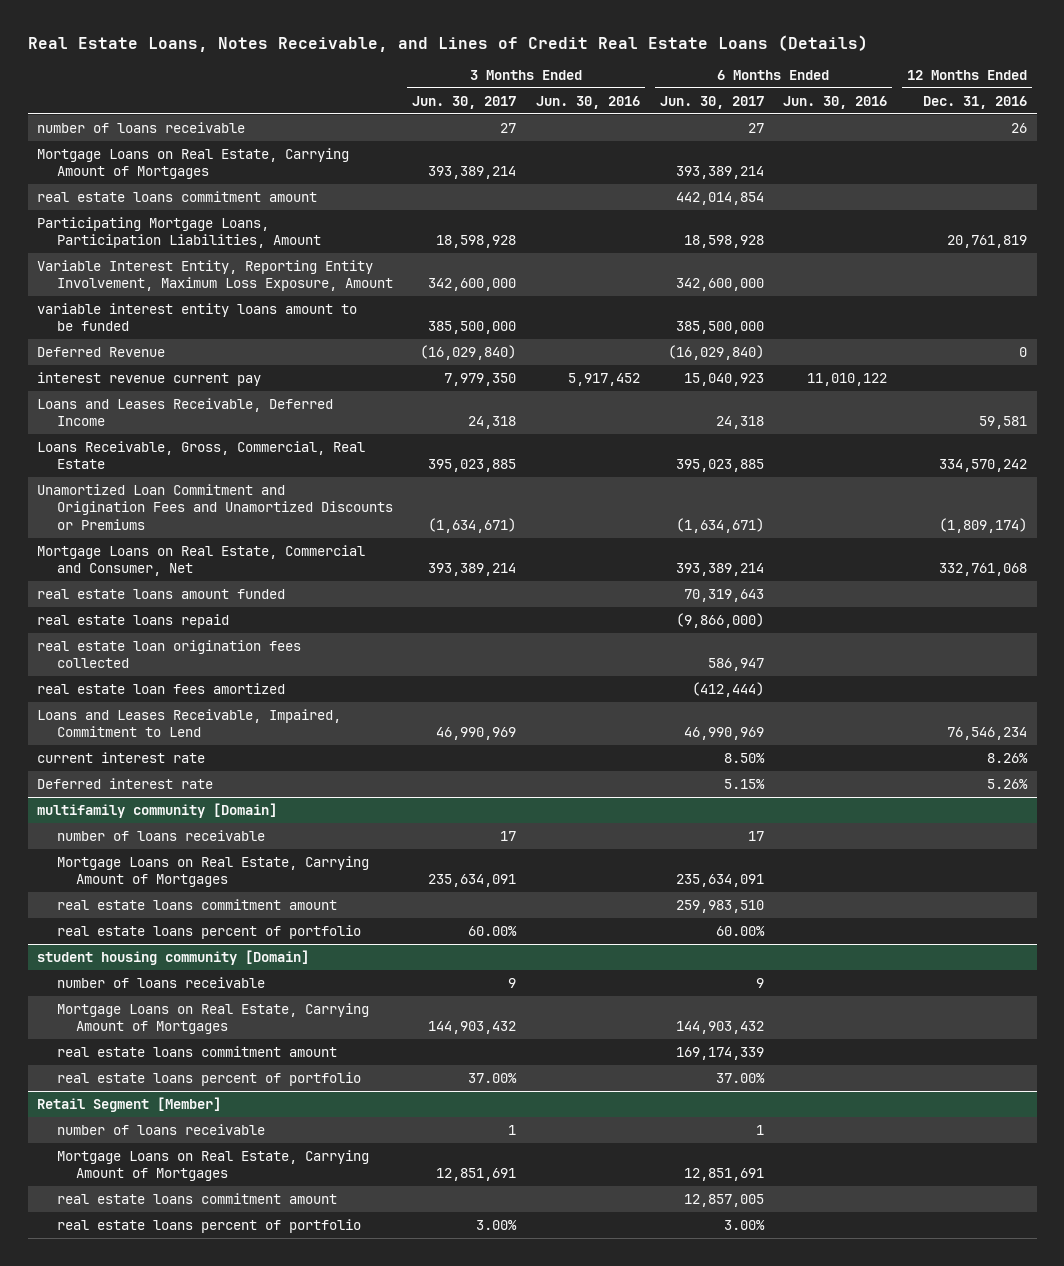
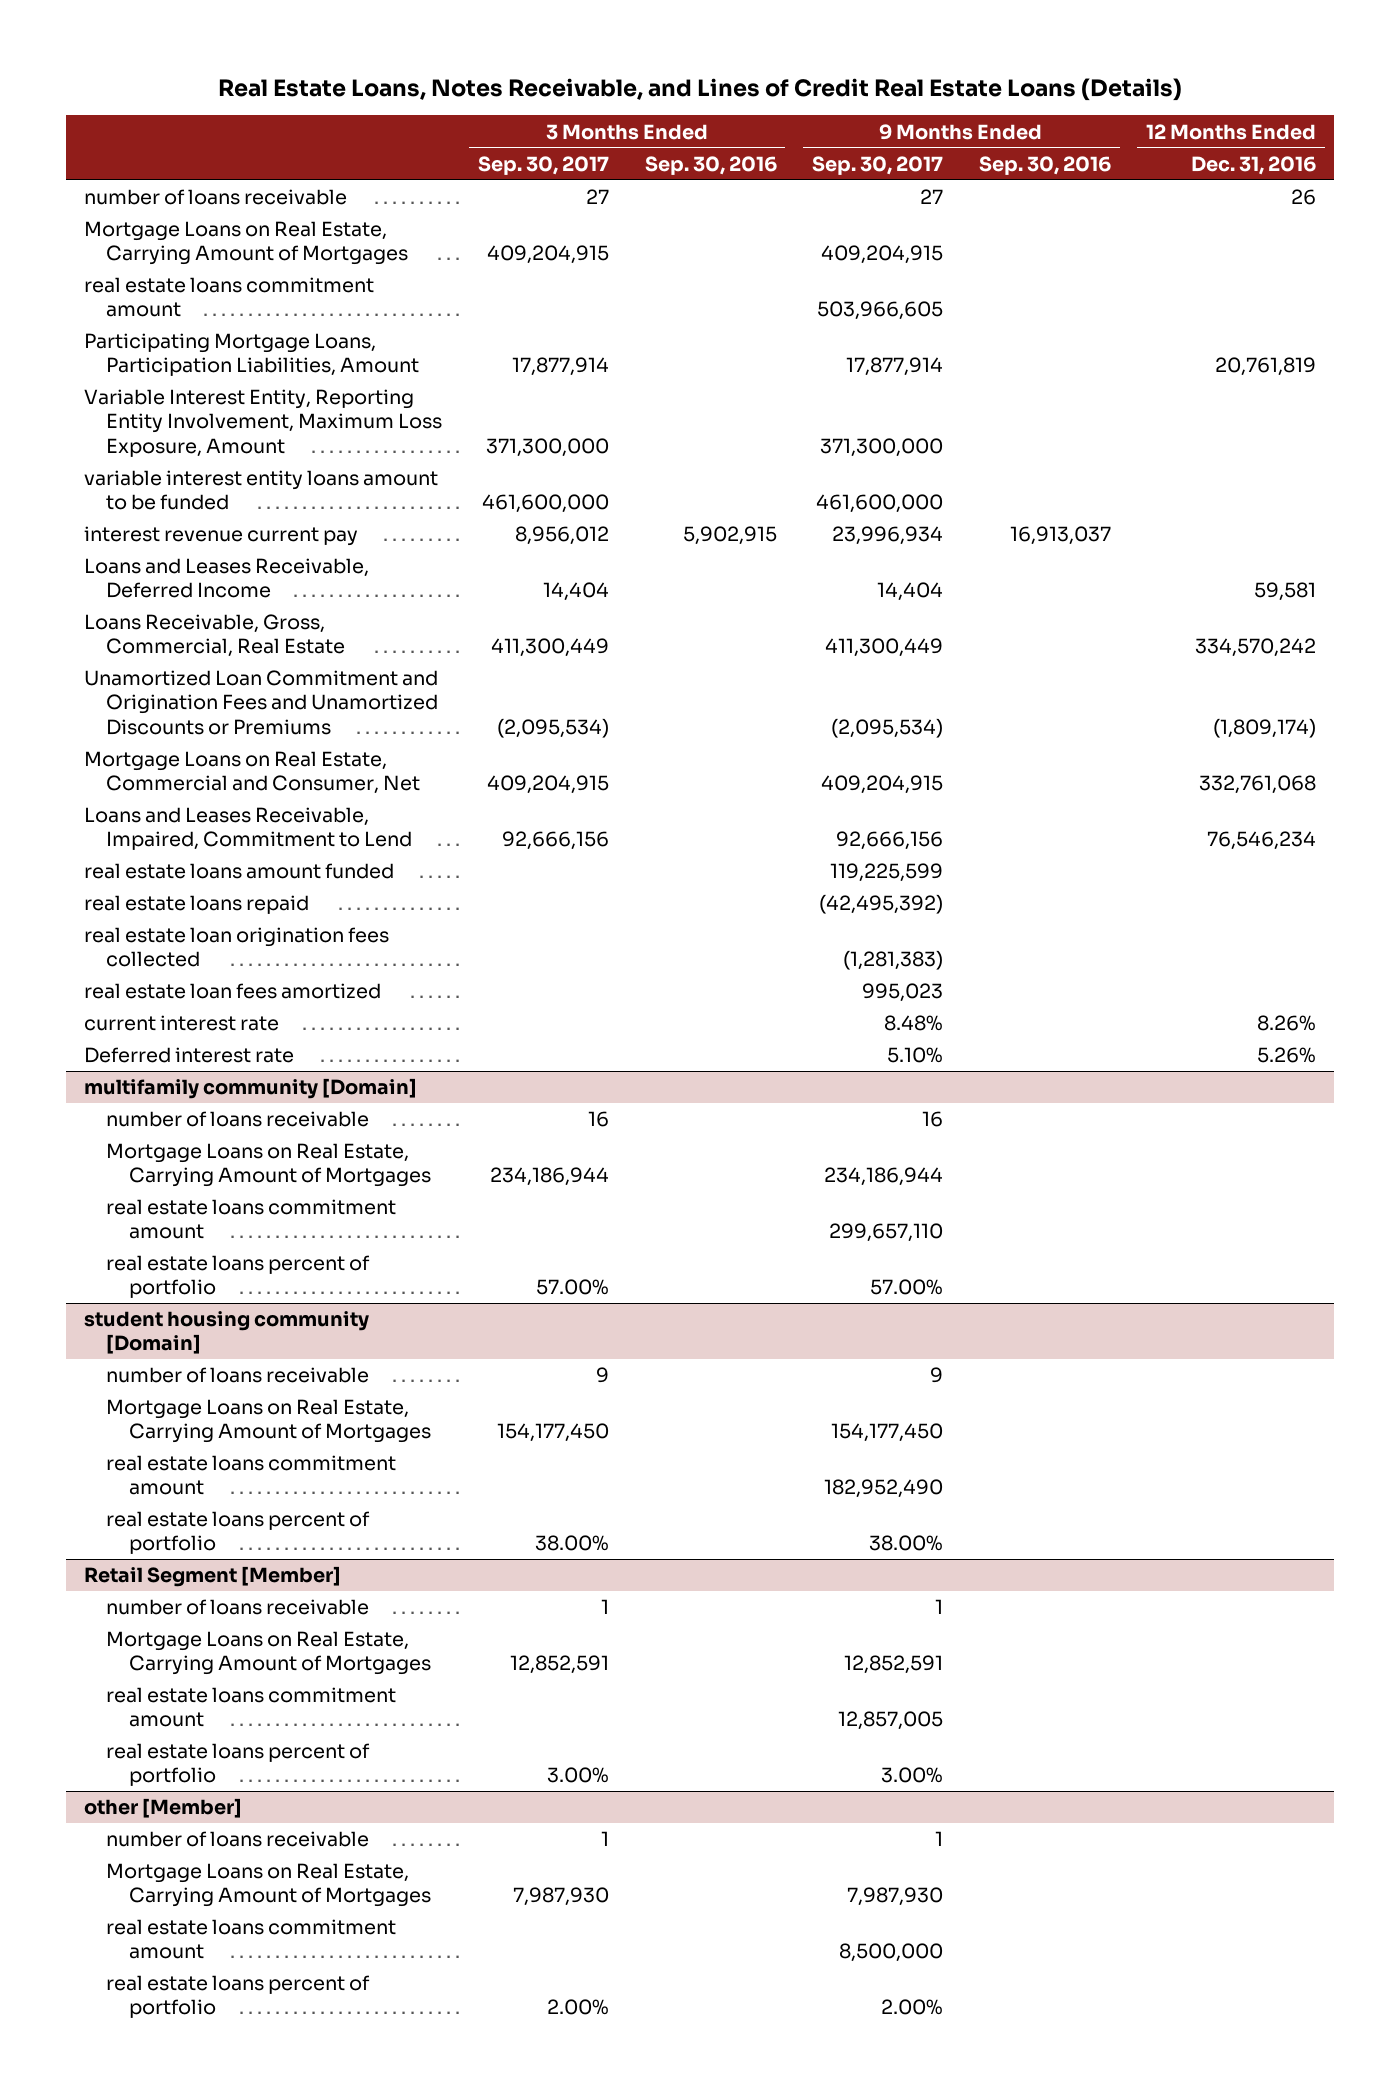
- | 3 Months Ended Jun. 30, 2017 | 3 Months Ended Jun. 30, 2016 | 6 Months Ended Jun. 30, 2017 | 6 Months Ended Jun. 30, 2016 | 12 Months Ended Dec. 31, 2016
+ | 3 Months Ended Sep. 30, 2017 | 3 Months Ended Sep. 30, 2016 | 9 Months Ended Sep. 30, 2017 | 9 Months Ended Sep. 30, 2016 | 12 Months Ended Dec. 31, 2016
- Deferred Revenue | (16,029,840) | | (16,029,840) | | 0
moved up: Loans and Leases Receivable, Impaired, Commitment to Lend | 92,666,156 | | 92,666,156 | | 76,546,234
+ other [Member]
+ number of loans receivable | 1 | | 1 | |
+ Mortgage Loans on Real Estate, Carrying Amount of Mortgages | 7,987,930 | | 7,987,930 | |
+ real estate loans commitment amount | | | 8,500,000 | |
+ real estate loans percent of portfolio | 2.00% | | 2.00% | |

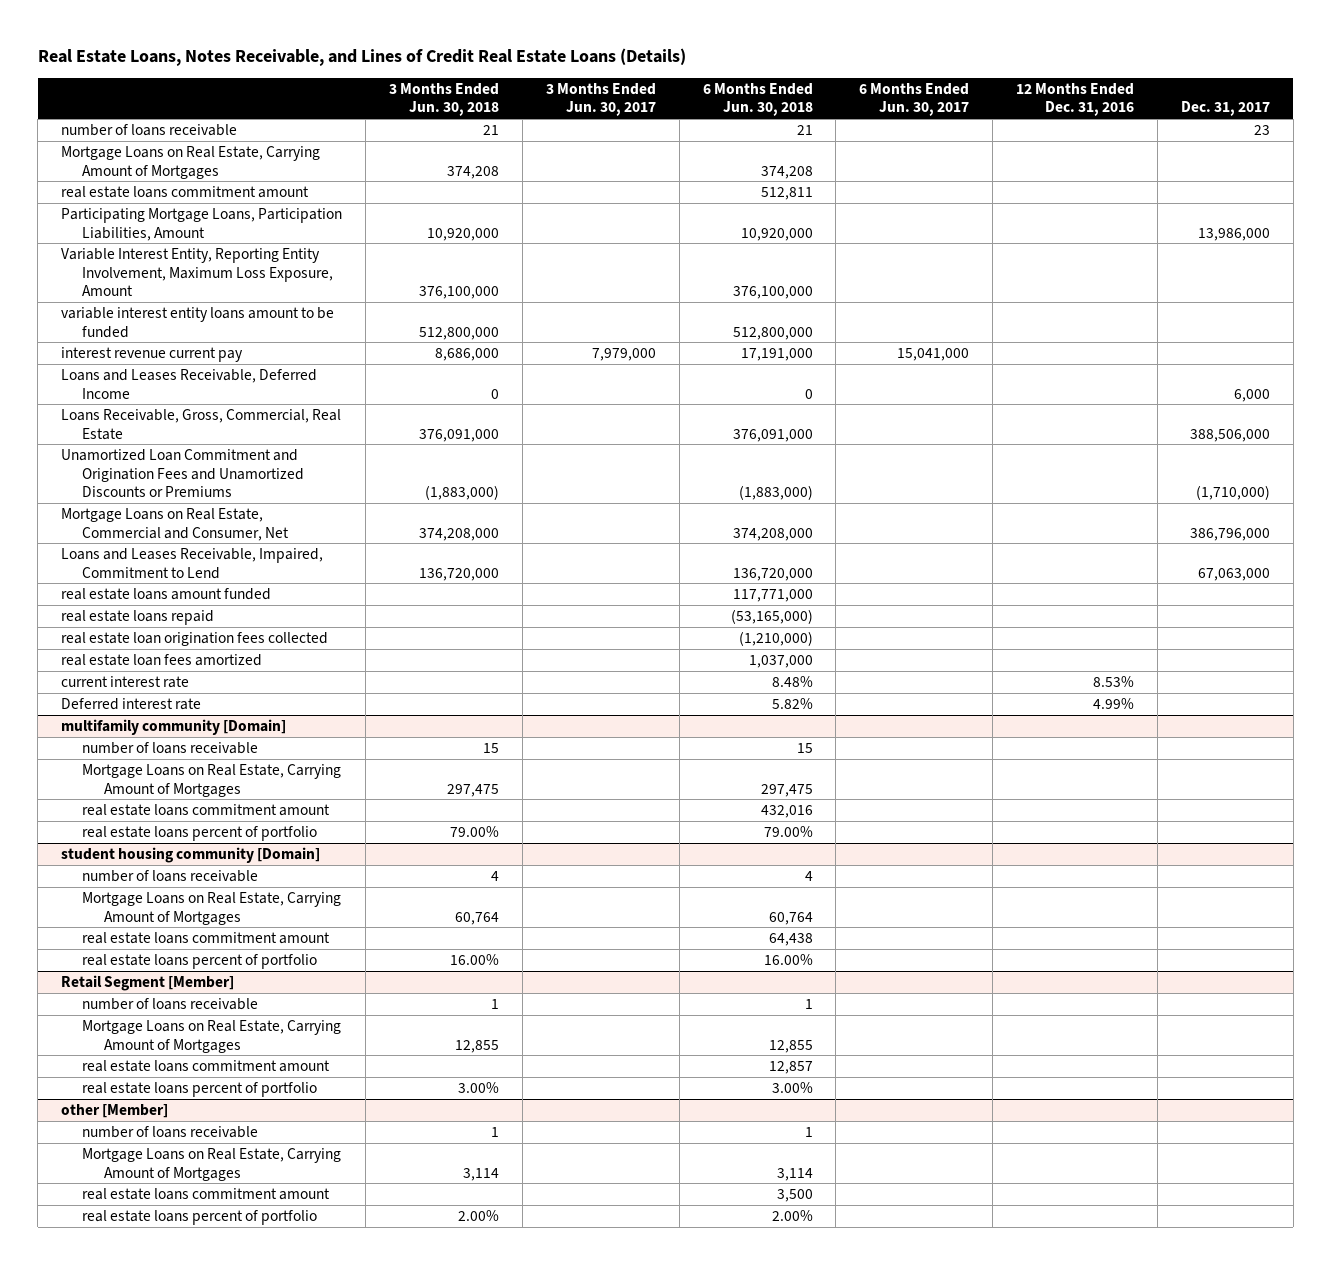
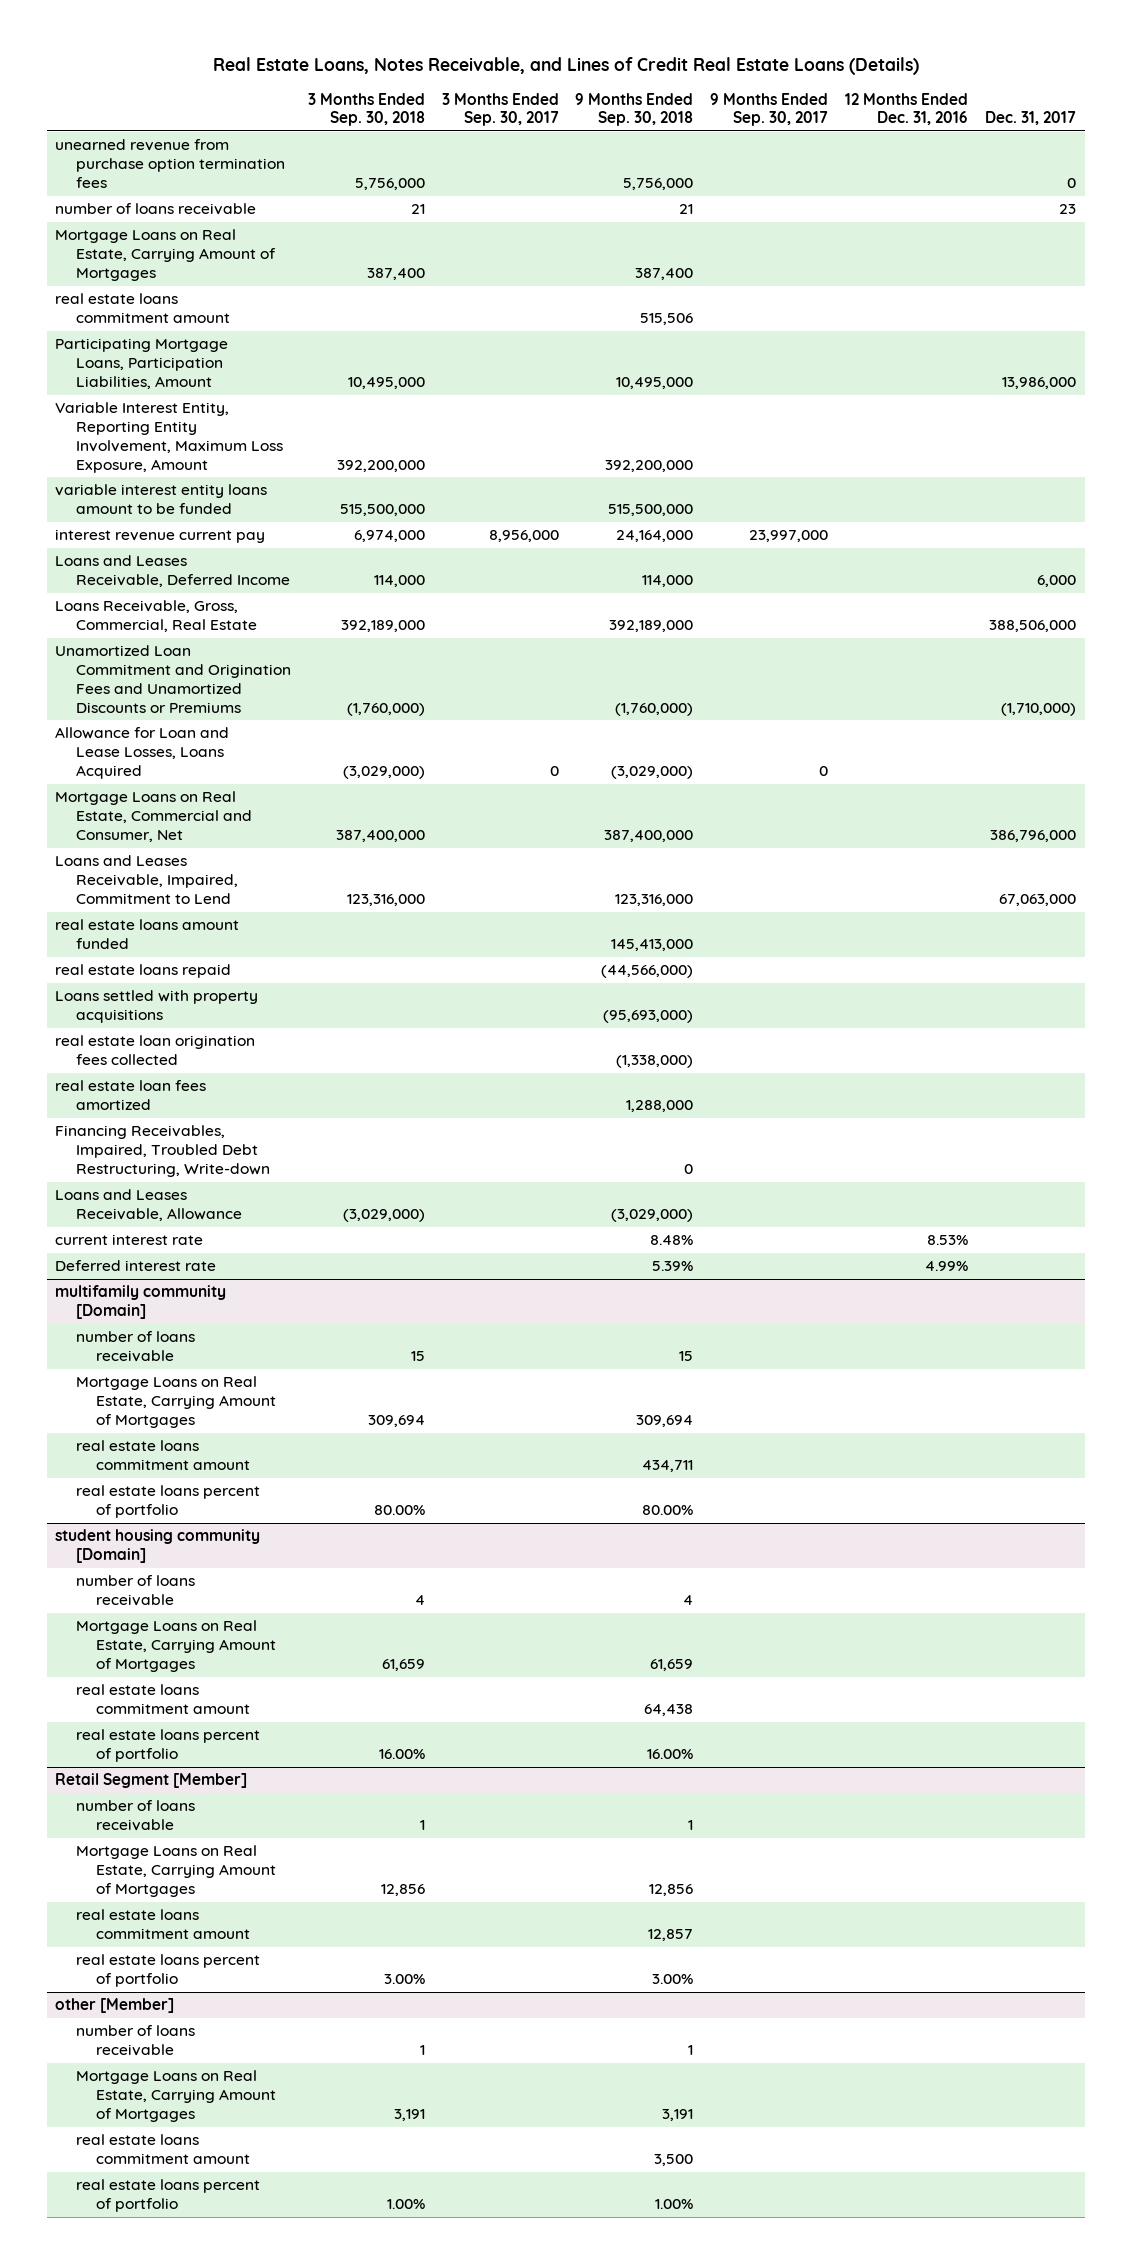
- | 3 Months Ended Jun. 30, 2018 | 3 Months Ended Jun. 30, 2017 | 6 Months Ended Jun. 30, 2018 | 6 Months Ended Jun. 30, 2017 | 12 Months Ended Dec. 31, 2016 | Dec. 31, 2017
+ | 3 Months Ended Sep. 30, 2018 | 3 Months Ended Sep. 30, 2017 | 9 Months Ended Sep. 30, 2018 | 9 Months Ended Sep. 30, 2017 | 12 Months Ended Dec. 31, 2016 | Dec. 31, 2017
+ unearned revenue from purchase option termination fees | 5,756,000 | | 5,756,000 | | | 0
+ Allowance for Loan and Lease Losses, Loans Acquired | (3,029,000) | 0 | (3,029,000) | 0 | |
+ Loans settled with property acquisitions | | | (95,693,000) | | |
+ Financing Receivables, Impaired, Troubled Debt Restructuring, Write-down | | | 0 | | |
+ Loans and Leases Receivable, Allowance | (3,029,000) | | (3,029,000) | | |

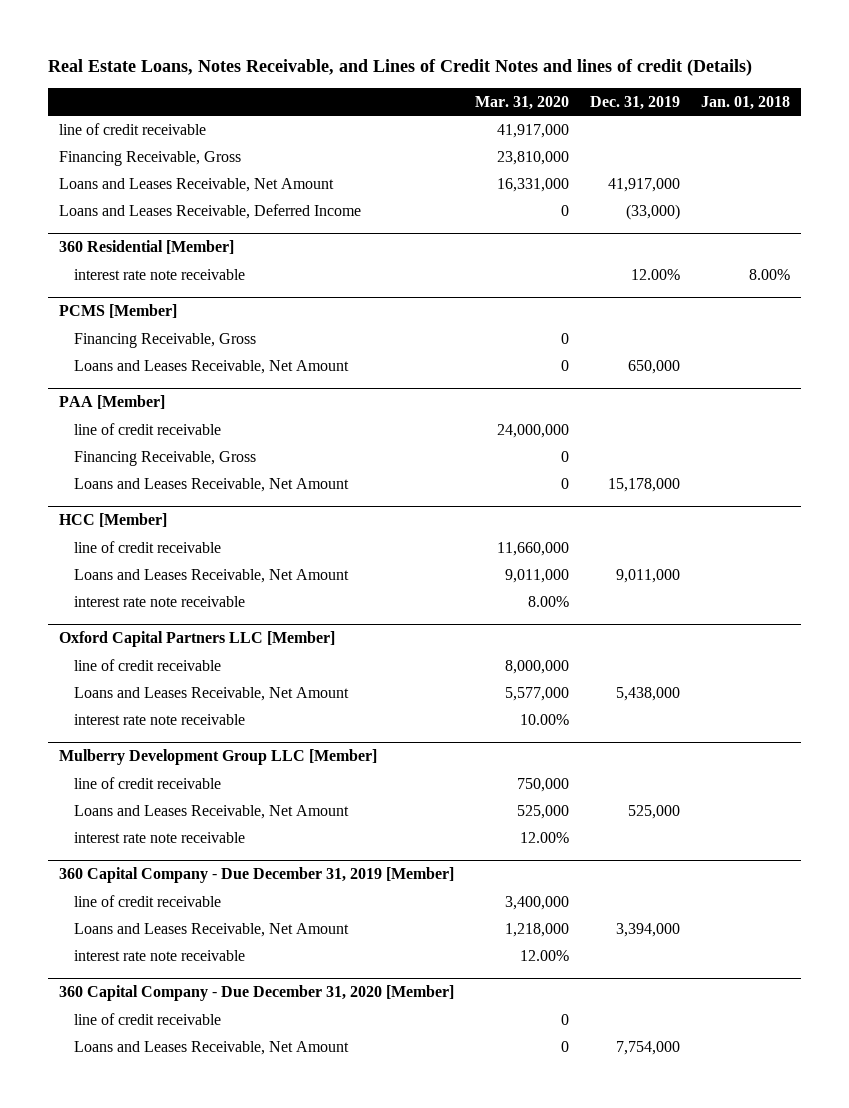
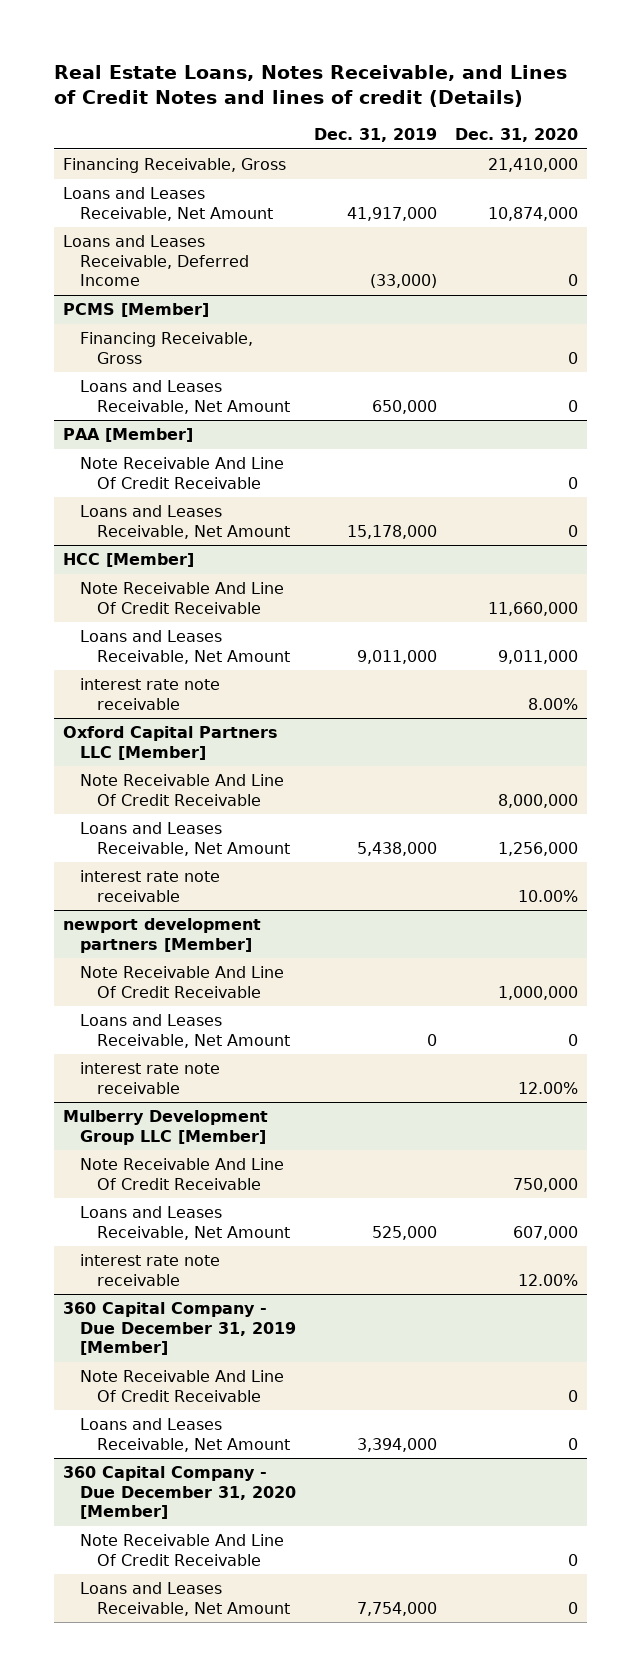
- | Mar. 31, 2020 | Dec. 31, 2019 | Jan. 01, 2018
+ | Dec. 31, 2019 | Dec. 31, 2020
- line of credit receivable | 41,917,000 | |
- 360 Residential [Member]
- interest rate note receivable | | 12.00% | 8.00%
@ PAA [Member]
- line of credit receivable | 24,000,000 | |
- Financing Receivable, Gross | 0 | |
+ Note Receivable And Line Of Credit Receivable | | 0
@ HCC [Member]
- line of credit receivable | 11,660,000 | |
+ Note Receivable And Line Of Credit Receivable | | 11,660,000
@ Oxford Capital Partners LLC [Member]
- line of credit receivable | 8,000,000 | |
+ Note Receivable And Line Of Credit Receivable | | 8,000,000
+ newport development partners [Member]
+ Note Receivable And Line Of Credit Receivable | | 1,000,000
+ Loans and Leases Receivable, Net Amount | 0 | 0
+ interest rate note receivable | | 12.00%
@ Mulberry Development Group LLC [Member]
- line of credit receivable | 750,000 | |
+ Note Receivable And Line Of Credit Receivable | | 750,000
@ 360 Capital Company - Due December 31, 2019 [Member]
- line of credit receivable | 3,400,000 | |
+ Note Receivable And Line Of Credit Receivable | | 0
- interest rate note receivable | 12.00% | |
@ 360 Capital Company - Due December 31, 2020 [Member]
- line of credit receivable | 0 | |
+ Note Receivable And Line Of Credit Receivable | | 0

